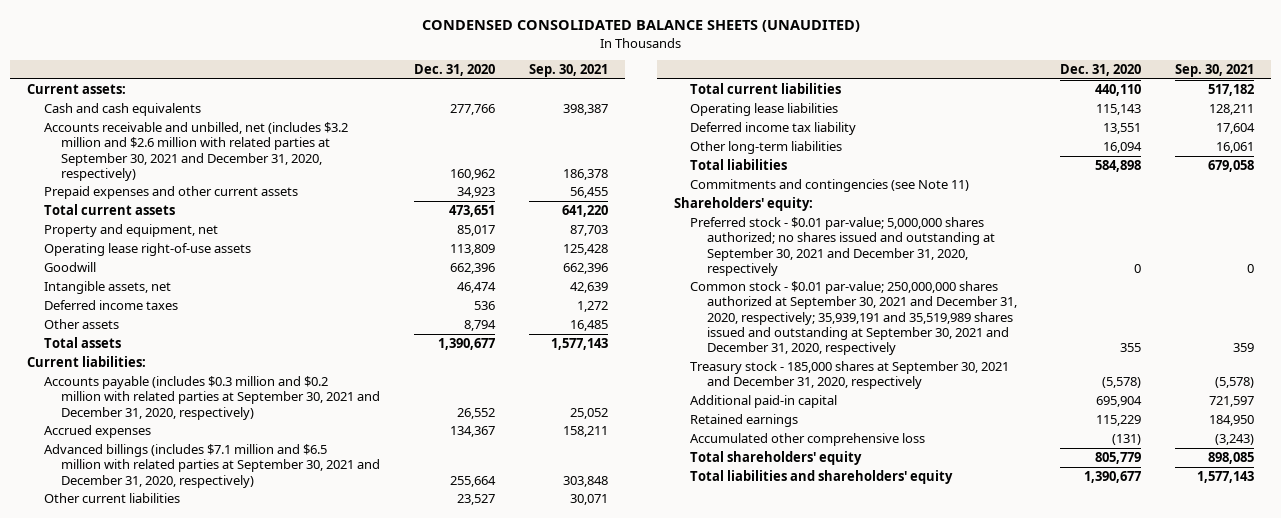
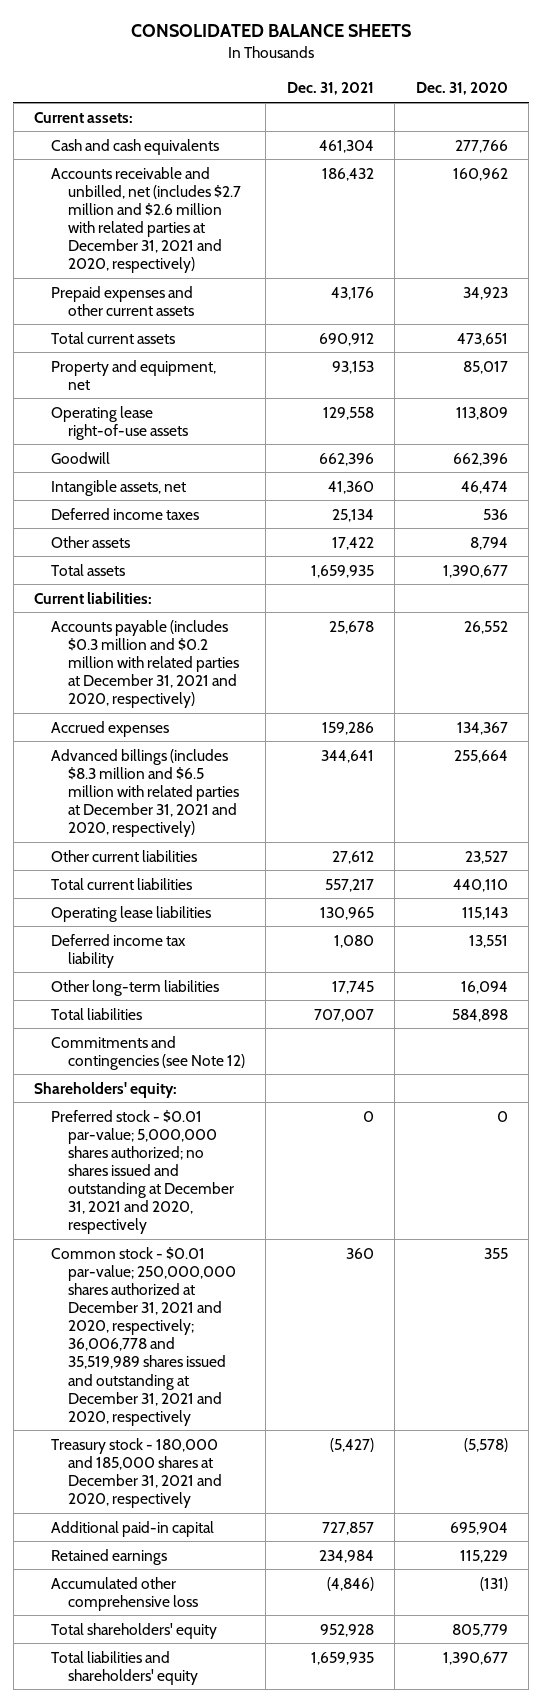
- CONDENSED CONSOLIDATED BALANCE SHEETS (UNAUDITED)
+ CONSOLIDATED BALANCE SHEETS
- | Dec. 31, 2020 | Sep. 30, 2021
+ | Dec. 31, 2021 | Dec. 31, 2020
- Accounts receivable and unbilled, net (includes $3.2 million and $2.6 million with related parties at September 30, 2021 and December 31, 2020, respectively) | 160,962 | 186,378
+ Accounts receivable and unbilled, net (includes $2.7 million and $2.6 million with related parties at December 31, 2021 and 2020, respectively) | 186,432 | 160,962
- Accounts payable (includes $0.3 million and $0.2 million with related parties at September 30, 2021 and December 31, 2020, respectively) | 26,552 | 25,052
+ Accounts payable (includes $0.3 million and $0.2 million with related parties at December 31, 2021 and 2020, respectively) | 25,678 | 26,552
- Advanced billings (includes $7.1 million and $6.5 million with related parties at September 30, 2021 and December 31, 2020, respectively) | 255,664 | 303,848
+ Advanced billings (includes $8.3 million and $6.5 million with related parties at December 31, 2021 and 2020, respectively) | 344,641 | 255,664
- Commitments and contingencies (see Note 11)
+ Commitments and contingencies (see Note 12)
- Preferred stock - $0.01 par-value; 5,000,000 shares authorized; no shares issued and outstanding at September 30, 2021 and December 31, 2020, respectively | 0 | 0
- Common stock - $0.01 par-value; 250,000,000 shares authorized at September 30, 2021 and December 31, 2020, respectively; 35,939,191 and 35,519,989 shares issued and outstanding at September 30, 2021 and December 31, 2020, respectively | 355 | 359
- Treasury stock - 185,000 shares at September 30, 2021 and December 31, 2020, respectively | (5,578) | (5,578)
+ Preferred stock - $0.01 par-value; 5,000,000 shares authorized; no shares issued and outstanding at December 31, 2021 and 2020, respectively | 0 | 0
+ Common stock - $0.01 par-value; 250,000,000 shares authorized at December 31, 2021 and 2020, respectively; 36,006,778 and 35,519,989 shares issued and outstanding at December 31, 2021 and 2020, respectively | 360 | 355
+ Treasury stock - 180,000 and 185,000 shares at December 31, 2021 and 2020, respectively | (5,427) | (5,578)

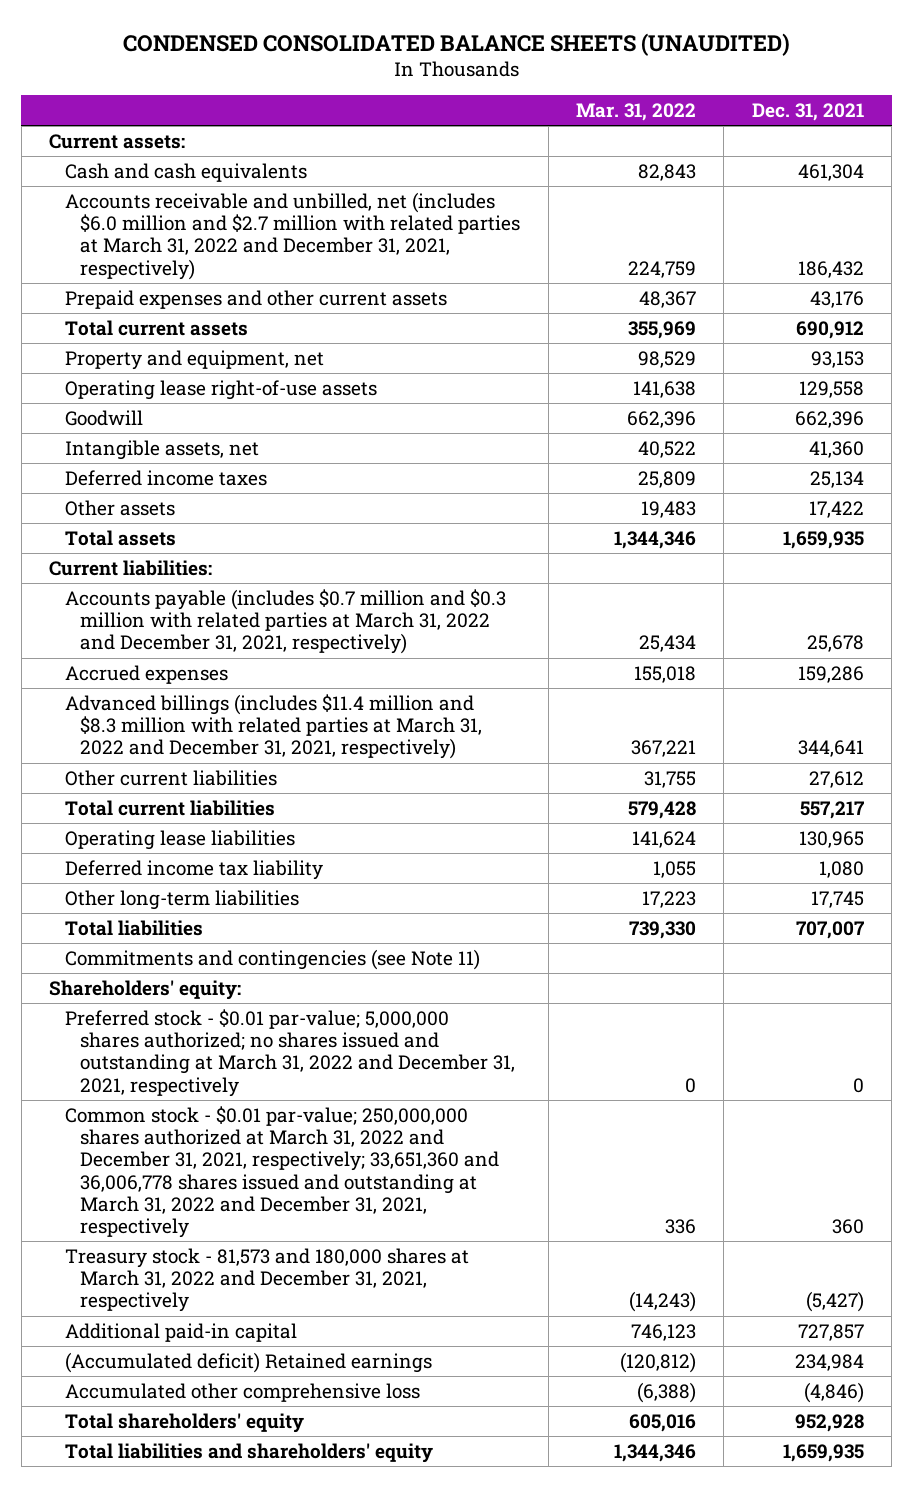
- CONSOLIDATED BALANCE SHEETS
+ CONDENSED CONSOLIDATED BALANCE SHEETS (UNAUDITED)
- | Dec. 31, 2021 | Dec. 31, 2020
+ | Mar. 31, 2022 | Dec. 31, 2021
- Accounts receivable and unbilled, net (includes $2.7 million and $2.6 million with related parties at December 31, 2021 and 2020, respectively) | 186,432 | 160,962
+ Accounts receivable and unbilled, net (includes $6.0 million and $2.7 million with related parties at March 31, 2022 and December 31, 2021, respectively) | 224,759 | 186,432
- Accounts payable (includes $0.3 million and $0.2 million with related parties at December 31, 2021 and 2020, respectively) | 25,678 | 26,552
+ Accounts payable (includes $0.7 million and $0.3 million with related parties at March 31, 2022 and December 31, 2021, respectively) | 25,434 | 25,678
- Advanced billings (includes $8.3 million and $6.5 million with related parties at December 31, 2021 and 2020, respectively) | 344,641 | 255,664
+ Advanced billings (includes $11.4 million and $8.3 million with related parties at March 31, 2022 and December 31, 2021, respectively) | 367,221 | 344,641
- Commitments and contingencies (see Note 12)
+ Commitments and contingencies (see Note 11)
- Preferred stock - $0.01 par-value; 5,000,000 shares authorized; no shares issued and outstanding at December 31, 2021 and 2020, respectively | 0 | 0
- Common stock - $0.01 par-value; 250,000,000 shares authorized at December 31, 2021 and 2020, respectively; 36,006,778 and 35,519,989 shares issued and outstanding at December 31, 2021 and 2020, respectively | 360 | 355
- Treasury stock - 180,000 and 185,000 shares at December 31, 2021 and 2020, respectively | (5,427) | (5,578)
+ Preferred stock - $0.01 par-value; 5,000,000 shares authorized; no shares issued and outstanding at March 31, 2022 and December 31, 2021, respectively | 0 | 0
+ Common stock - $0.01 par-value; 250,000,000 shares authorized at March 31, 2022 and December 31, 2021, respectively; 33,651,360 and 36,006,778 shares issued and outstanding at March 31, 2022 and December 31, 2021, respectively | 336 | 360
+ Treasury stock - 81,573 and 180,000 shares at March 31, 2022 and December 31, 2021, respectively | (14,243) | (5,427)
- Retained earnings | 234,984 | 115,229
+ (Accumulated deficit) Retained earnings | (120,812) | 234,984

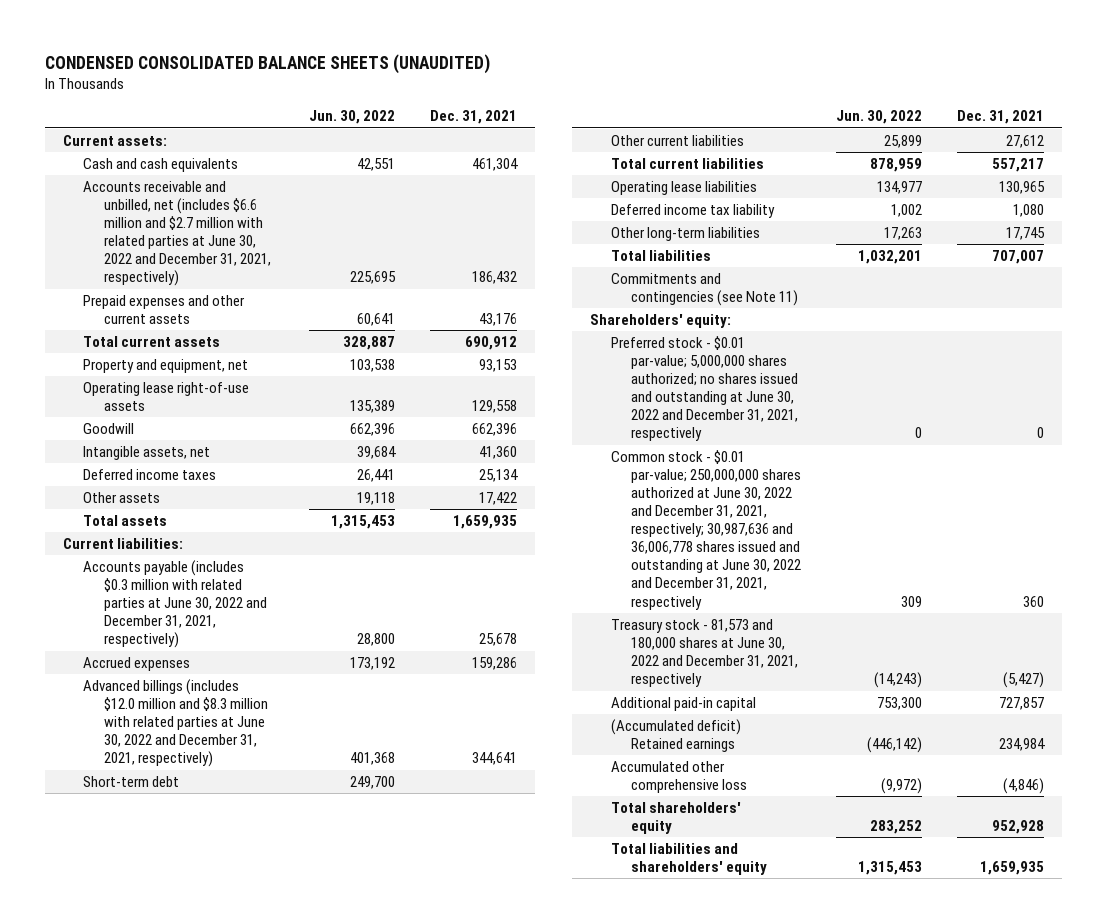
- | Mar. 31, 2022 | Dec. 31, 2021
+ | Jun. 30, 2022 | Dec. 31, 2021
- Accounts receivable and unbilled, net (includes $6.0 million and $2.7 million with related parties at March 31, 2022 and December 31, 2021, respectively) | 224,759 | 186,432
+ Accounts receivable and unbilled, net (includes $6.6 million and $2.7 million with related parties at June 30, 2022 and December 31, 2021, respectively) | 225,695 | 186,432
- Accounts payable (includes $0.7 million and $0.3 million with related parties at March 31, 2022 and December 31, 2021, respectively) | 25,434 | 25,678
+ Accounts payable (includes $0.3 million with related parties at June 30, 2022 and December 31, 2021, respectively) | 28,800 | 25,678
- Advanced billings (includes $11.4 million and $8.3 million with related parties at March 31, 2022 and December 31, 2021, respectively) | 367,221 | 344,641
+ Advanced billings (includes $12.0 million and $8.3 million with related parties at June 30, 2022 and December 31, 2021, respectively) | 401,368 | 344,641
+ Short-term debt | 249,700 |
- Preferred stock - $0.01 par-value; 5,000,000 shares authorized; no shares issued and outstanding at March 31, 2022 and December 31, 2021, respectively | 0 | 0
- Common stock - $0.01 par-value; 250,000,000 shares authorized at March 31, 2022 and December 31, 2021, respectively; 33,651,360 and 36,006,778 shares issued and outstanding at March 31, 2022 and December 31, 2021, respectively | 336 | 360
- Treasury stock - 81,573 and 180,000 shares at March 31, 2022 and December 31, 2021, respectively | (14,243) | (5,427)
+ Preferred stock - $0.01 par-value; 5,000,000 shares authorized; no shares issued and outstanding at June 30, 2022 and December 31, 2021, respectively | 0 | 0
+ Common stock - $0.01 par-value; 250,000,000 shares authorized at June 30, 2022 and December 31, 2021, respectively; 30,987,636 and 36,006,778 shares issued and outstanding at June 30, 2022 and December 31, 2021, respectively | 309 | 360
+ Treasury stock - 81,573 and 180,000 shares at June 30, 2022 and December 31, 2021, respectively | (14,243) | (5,427)

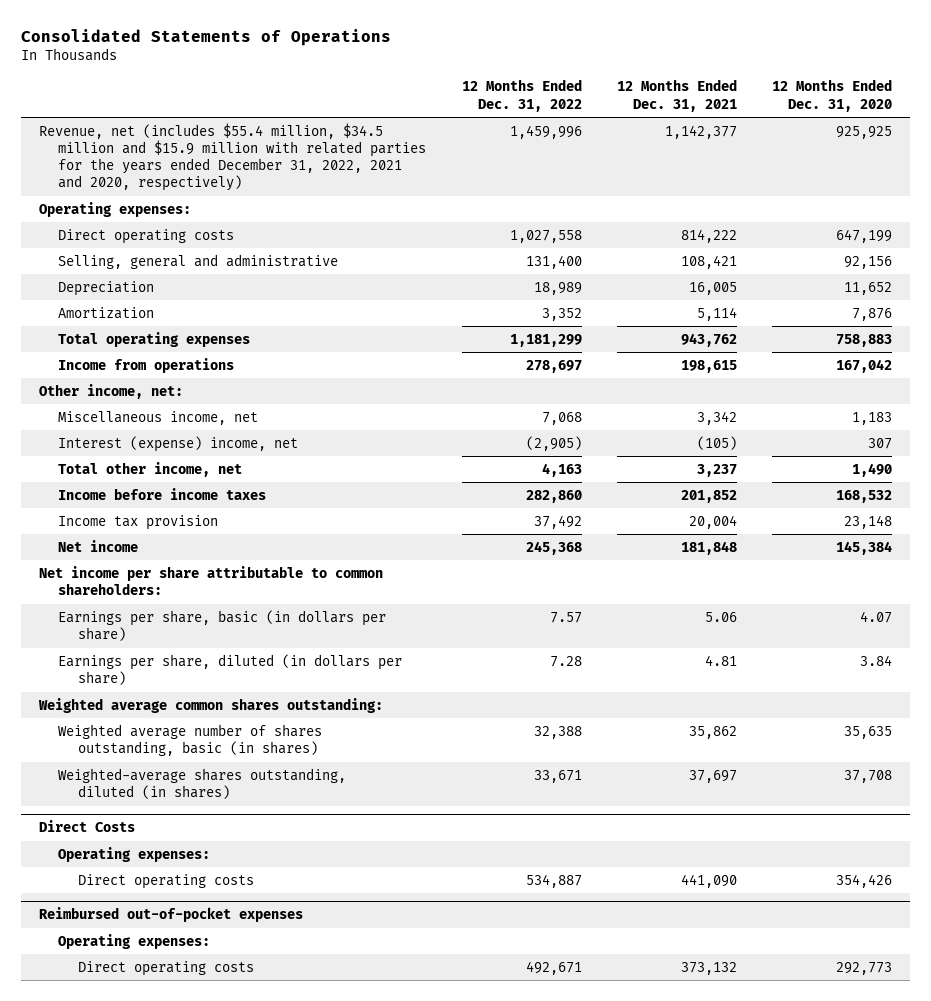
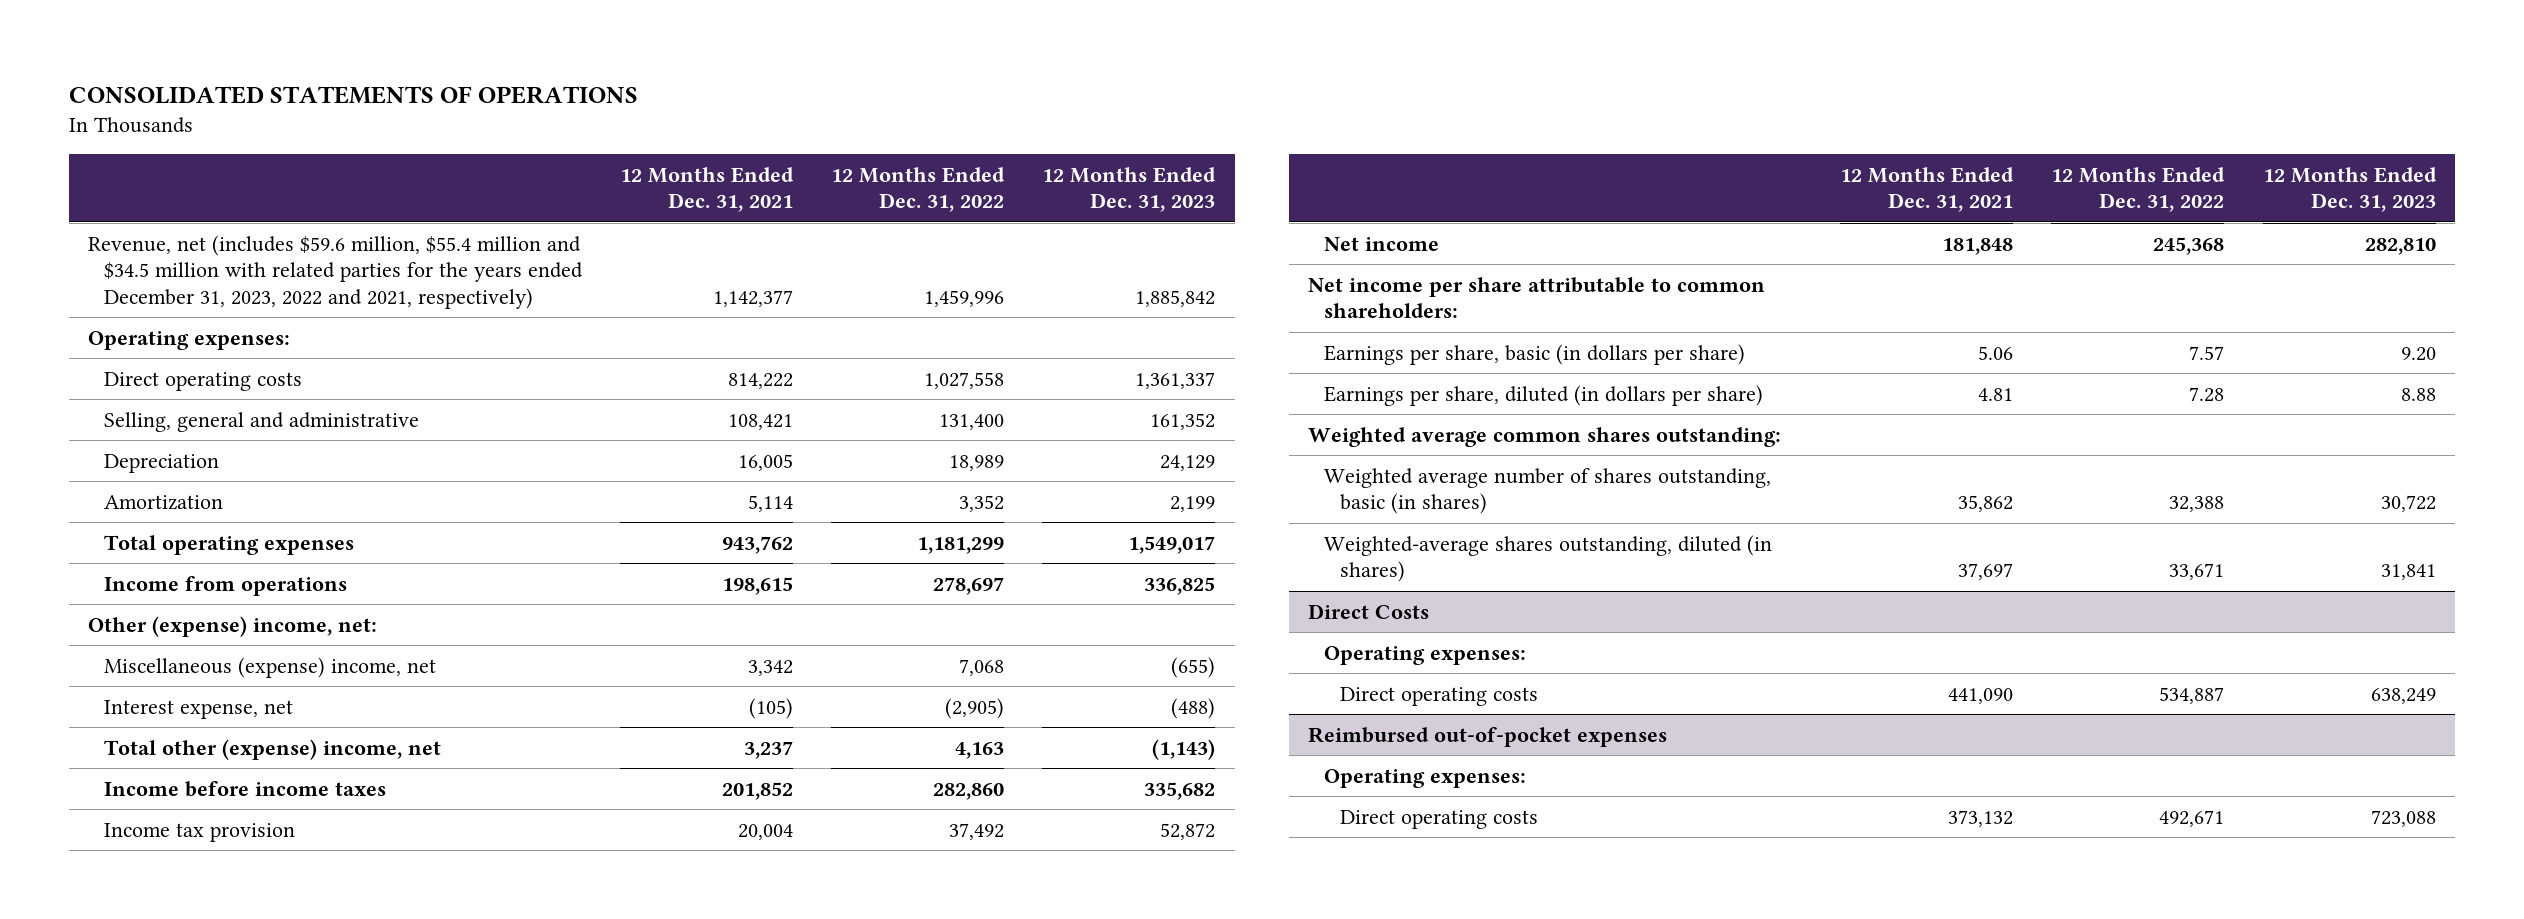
- Consolidated Statements of Operations
+ CONSOLIDATED STATEMENTS OF OPERATIONS
- | 12 Months Ended Dec. 31, 2022 | 12 Months Ended Dec. 31, 2021 | 12 Months Ended Dec. 31, 2020
+ | 12 Months Ended Dec. 31, 2021 | 12 Months Ended Dec. 31, 2022 | 12 Months Ended Dec. 31, 2023
- Revenue, net (includes $55.4 million, $34.5 million and $15.9 million with related parties for the years ended December 31, 2022, 2021 and 2020, respectively) | 1,459,996 | 1,142,377 | 925,925
+ Revenue, net (includes $59.6 million, $55.4 million and $34.5 million with related parties for the years ended December 31, 2023, 2022 and 2021, respectively) | 1,142,377 | 1,459,996 | 1,885,842
- Other income, net:
- Miscellaneous income, net | 7,068 | 3,342 | 1,183
- Interest (expense) income, net | (2,905) | (105) | 307
- Total other income, net | 4,163 | 3,237 | 1,490
+ Other (expense) income, net:
+ Miscellaneous (expense) income, net | 3,342 | 7,068 | (655)
+ Interest expense, net | (105) | (2,905) | (488)
+ Total other (expense) income, net | 3,237 | 4,163 | (1,143)

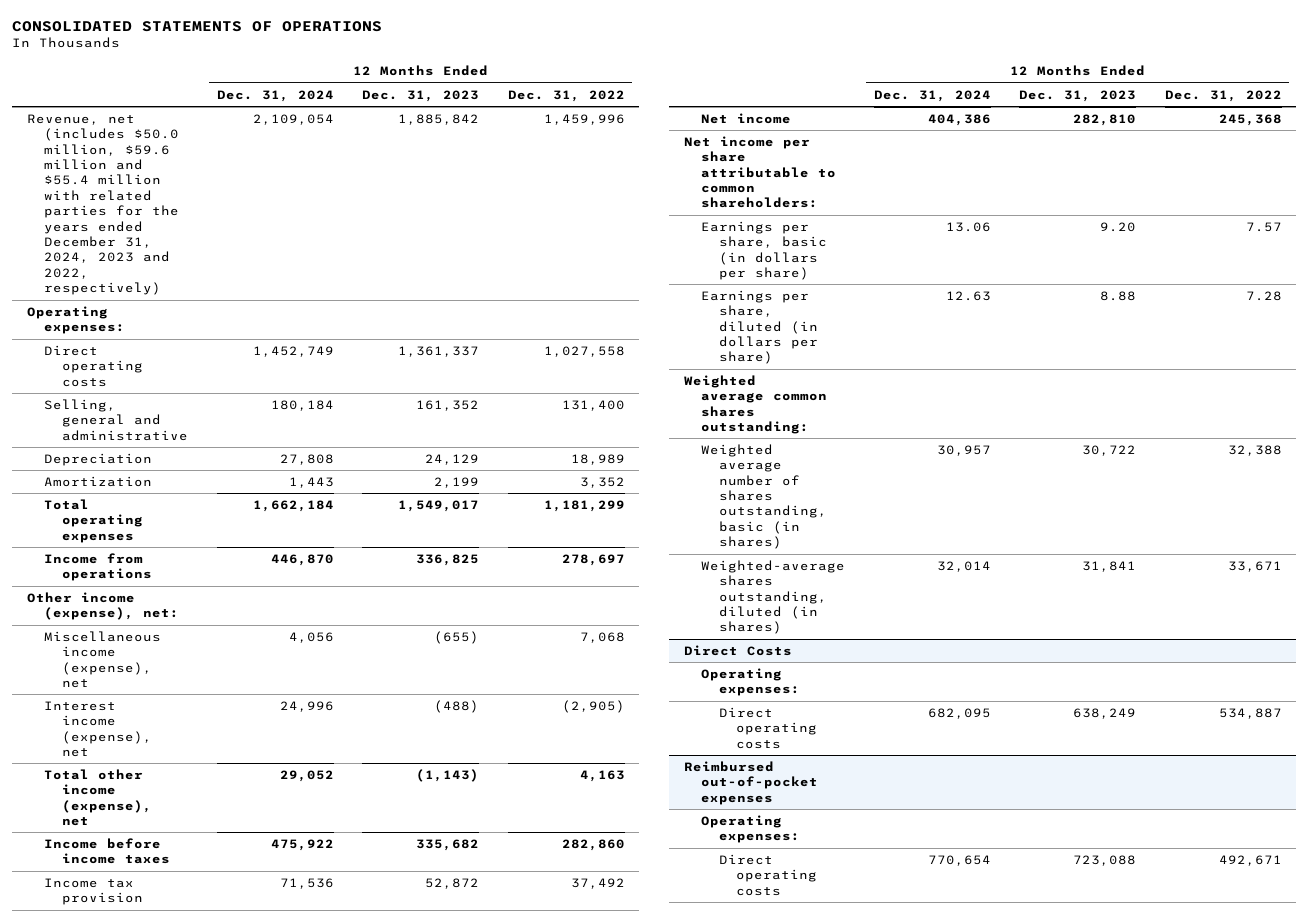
- | 12 Months Ended Dec. 31, 2021 | 12 Months Ended Dec. 31, 2022 | 12 Months Ended Dec. 31, 2023
+ | 12 Months Ended Dec. 31, 2024 | 12 Months Ended Dec. 31, 2023 | 12 Months Ended Dec. 31, 2022
- Revenue, net (includes $59.6 million, $55.4 million and $34.5 million with related parties for the years ended December 31, 2023, 2022 and 2021, respectively) | 1,142,377 | 1,459,996 | 1,885,842
+ Revenue, net (includes $50.0 million, $59.6 million and $55.4 million with related parties for the years ended December 31, 2024, 2023 and 2022, respectively) | 2,109,054 | 1,885,842 | 1,459,996
- Other (expense) income, net:
- Miscellaneous (expense) income, net | 3,342 | 7,068 | (655)
- Interest expense, net | (105) | (2,905) | (488)
- Total other (expense) income, net | 3,237 | 4,163 | (1,143)
+ Other income (expense), net:
+ Miscellaneous income (expense), net | 4,056 | (655) | 7,068
+ Interest income (expense), net | 24,996 | (488) | (2,905)
+ Total other income (expense), net | 29,052 | (1,143) | 4,163

